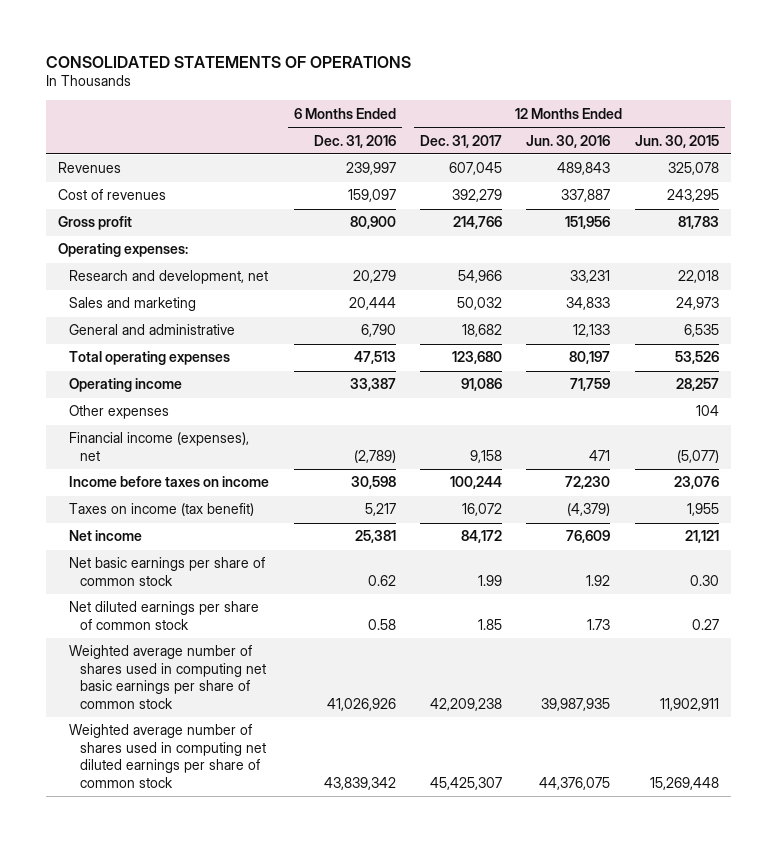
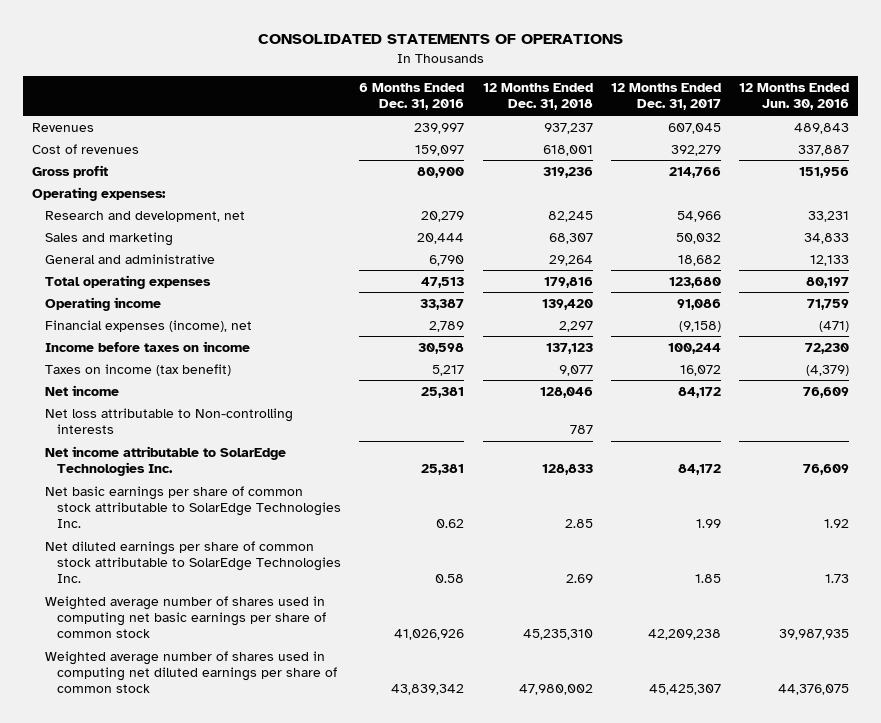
- | 6 Months Ended Dec. 31, 2016 | 12 Months Ended Dec. 31, 2017 | 12 Months Ended Jun. 30, 2016 | 12 Months Ended Jun. 30, 2015
+ | 6 Months Ended Dec. 31, 2016 | 12 Months Ended Dec. 31, 2018 | 12 Months Ended Dec. 31, 2017 | 12 Months Ended Jun. 30, 2016
- Other expenses | | | | 104
- Financial income (expenses), net | (2,789) | 9,158 | 471 | (5,077)
+ Financial expenses (income), net | 2,789 | 2,297 | (9,158) | (471)
- Net basic earnings per share of common stock | 0.62 | 1.99 | 1.92 | 0.30
- Net diluted earnings per share of common stock | 0.58 | 1.85 | 1.73 | 0.27
+ Net loss attributable to Non-controlling interests | | 787 | |
+ Net income attributable to SolarEdge Technologies Inc. | 25,381 | 128,833 | 84,172 | 76,609
+ Net basic earnings per share of common stock attributable to SolarEdge Technologies Inc. | 0.62 | 2.85 | 1.99 | 1.92
+ Net diluted earnings per share of common stock attributable to SolarEdge Technologies Inc. | 0.58 | 2.69 | 1.85 | 1.73

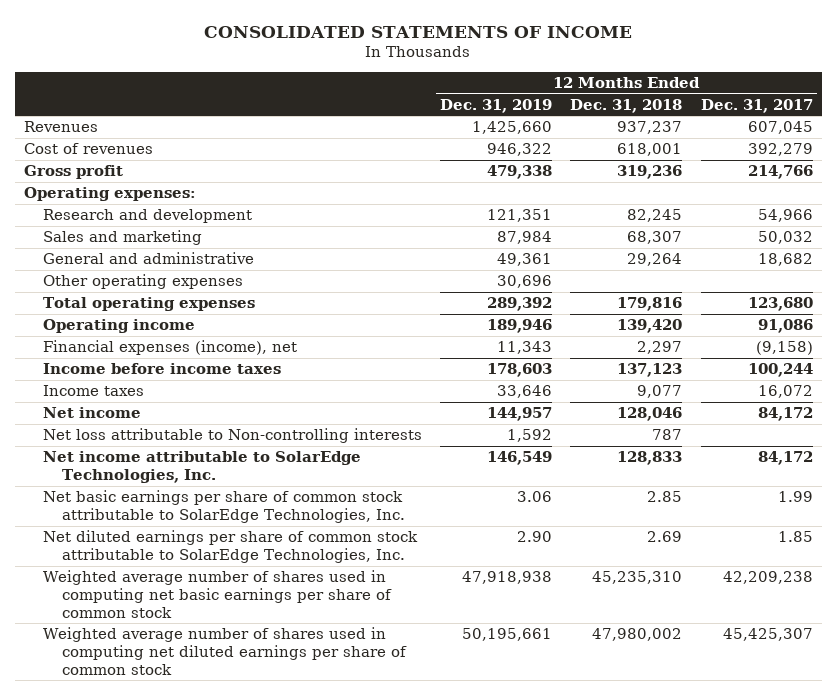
- CONSOLIDATED STATEMENTS OF OPERATIONS
+ CONSOLIDATED STATEMENTS OF INCOME
- | 6 Months Ended Dec. 31, 2016 | 12 Months Ended Dec. 31, 2018 | 12 Months Ended Dec. 31, 2017 | 12 Months Ended Jun. 30, 2016
+ | 12 Months Ended Dec. 31, 2019 | 12 Months Ended Dec. 31, 2018 | 12 Months Ended Dec. 31, 2017
- Research and development, net | 20,279 | 82,245 | 54,966 | 33,231
+ Research and development | 121,351 | 82,245 | 54,966
+ Other operating expenses | 30,696 | |
- Income before taxes on income | 30,598 | 137,123 | 100,244 | 72,230
- Taxes on income (tax benefit) | 5,217 | 9,077 | 16,072 | (4,379)
+ Income before income taxes | 178,603 | 137,123 | 100,244
+ Income taxes | 33,646 | 9,077 | 16,072
- Net income attributable to SolarEdge Technologies Inc. | 25,381 | 128,833 | 84,172 | 76,609
- Net basic earnings per share of common stock attributable to SolarEdge Technologies Inc. | 0.62 | 2.85 | 1.99 | 1.92
- Net diluted earnings per share of common stock attributable to SolarEdge Technologies Inc. | 0.58 | 2.69 | 1.85 | 1.73
+ Net income attributable to SolarEdge Technologies, Inc. | 146,549 | 128,833 | 84,172
+ Net basic earnings per share of common stock attributable to SolarEdge Technologies, Inc. | 3.06 | 2.85 | 1.99
+ Net diluted earnings per share of common stock attributable to SolarEdge Technologies, Inc. | 2.90 | 2.69 | 1.85

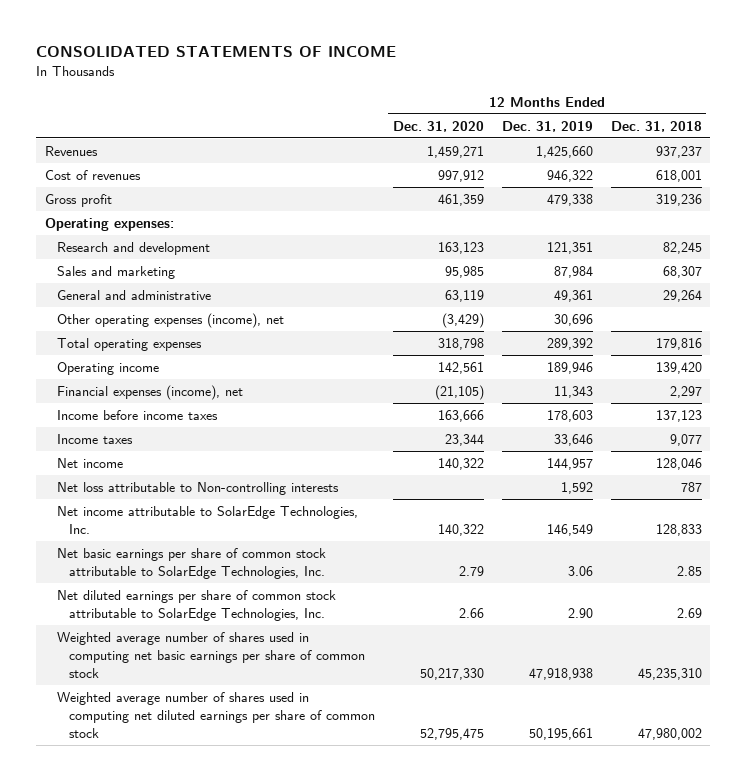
- | 12 Months Ended Dec. 31, 2019 | 12 Months Ended Dec. 31, 2018 | 12 Months Ended Dec. 31, 2017
+ | 12 Months Ended Dec. 31, 2020 | 12 Months Ended Dec. 31, 2019 | 12 Months Ended Dec. 31, 2018
- Other operating expenses | 30,696 | |
+ Other operating expenses (income), net | (3,429) | 30,696 |

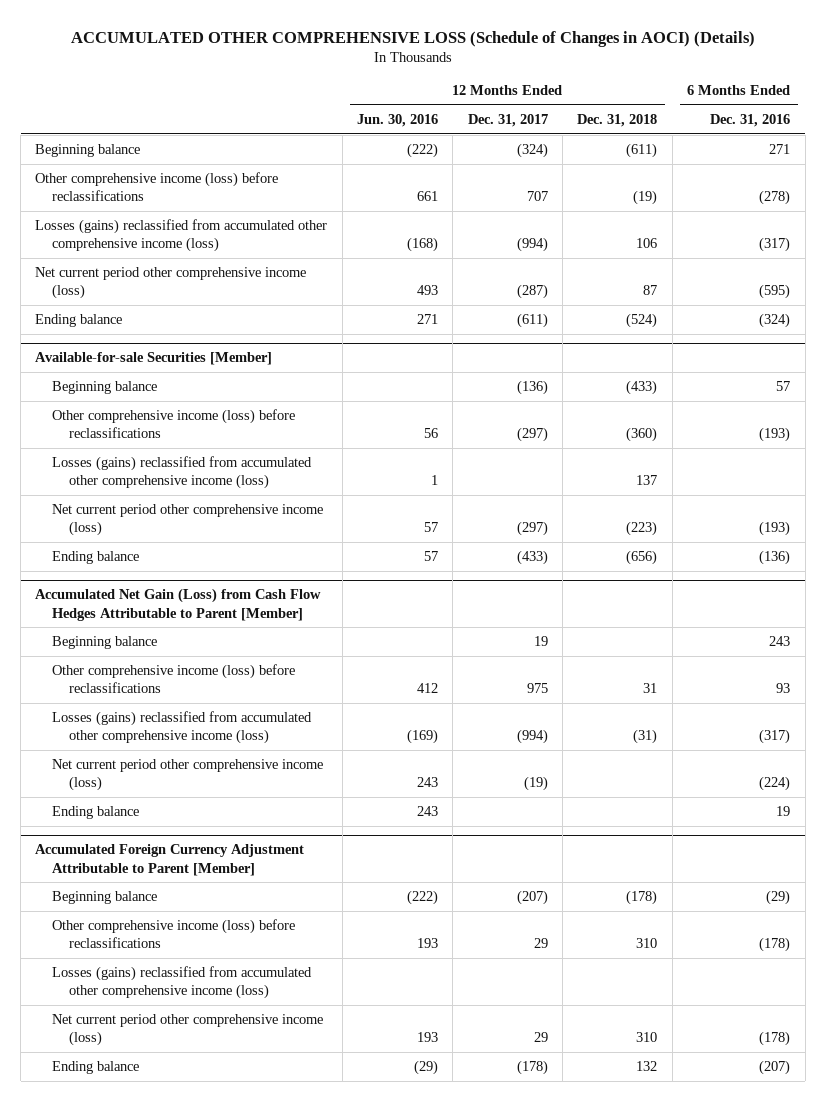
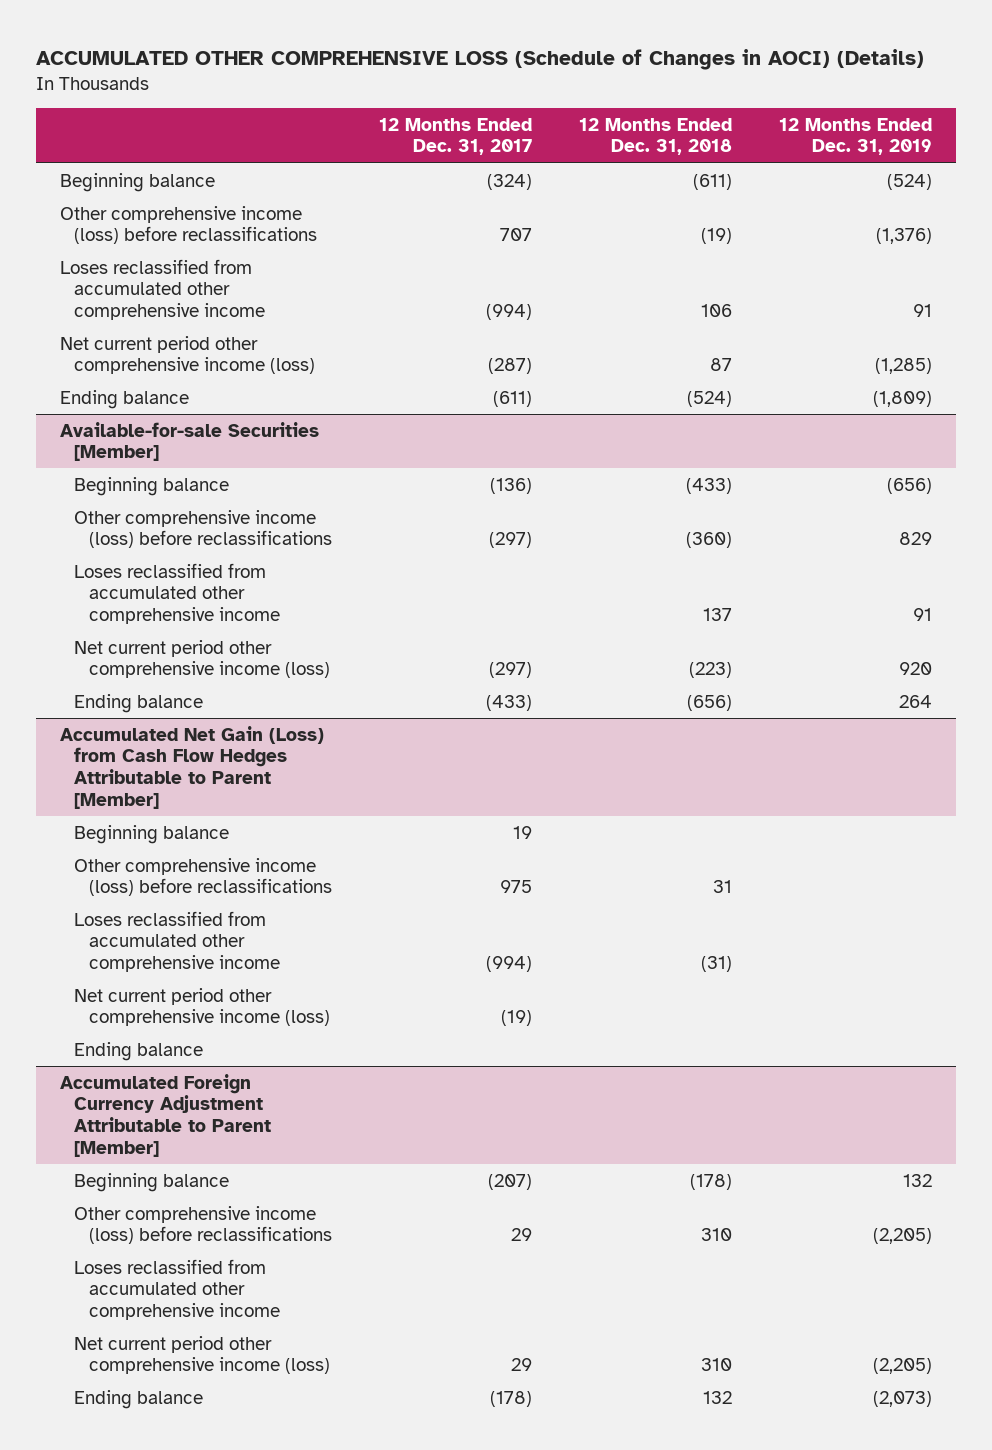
- | 12 Months Ended Jun. 30, 2016 | 12 Months Ended Dec. 31, 2017 | 12 Months Ended Dec. 31, 2018 | 6 Months Ended Dec. 31, 2016
+ | 12 Months Ended Dec. 31, 2017 | 12 Months Ended Dec. 31, 2018 | 12 Months Ended Dec. 31, 2019
- Losses (gains) reclassified from accumulated other comprehensive income (loss) | (168) | (994) | 106 | (317)
+ Loses reclassified from accumulated other comprehensive income | (994) | 106 | 91
@ Available-for-sale Securities [Member]
- Losses (gains) reclassified from accumulated other comprehensive income (loss) | 1 | | 137 |
+ Loses reclassified from accumulated other comprehensive income | | 137 | 91
@ Accumulated Net Gain (Loss) from Cash Flow Hedges Attributable to Parent [Member]
- Losses (gains) reclassified from accumulated other comprehensive income (loss) | (169) | (994) | (31) | (317)
+ Loses reclassified from accumulated other comprehensive income | (994) | (31) |
@ Accumulated Foreign Currency Adjustment Attributable to Parent [Member]
- Losses (gains) reclassified from accumulated other comprehensive income (loss)
+ Loses reclassified from accumulated other comprehensive income

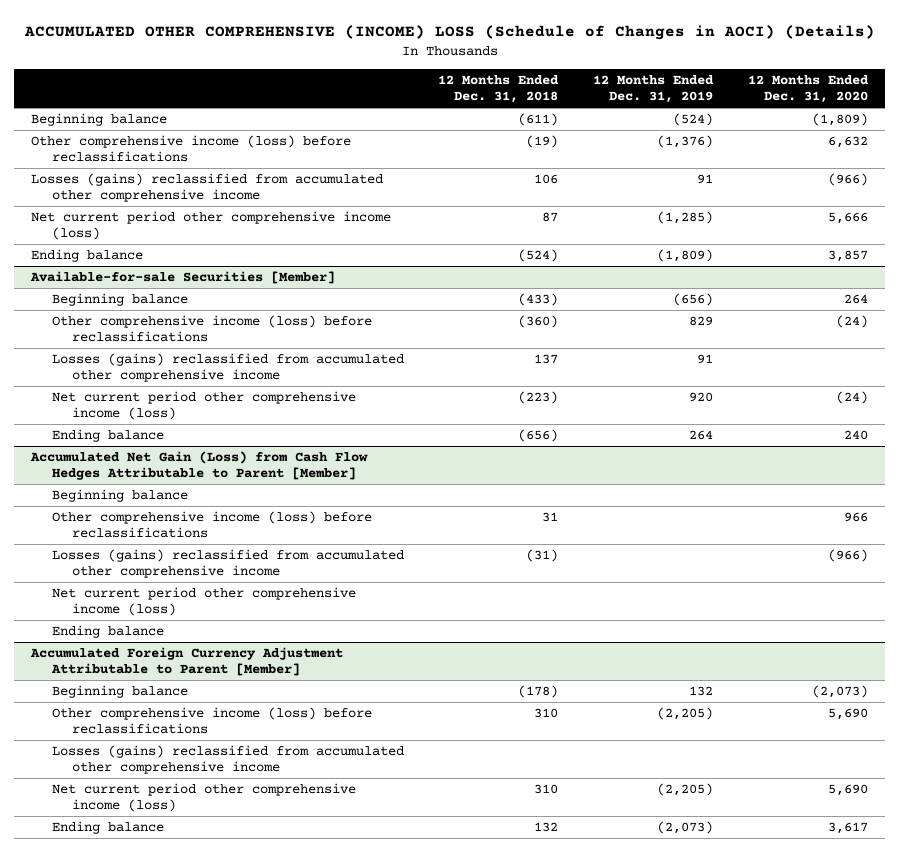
- ACCUMULATED OTHER COMPREHENSIVE LOSS (Schedule of Changes in AOCI) (Details)
+ ACCUMULATED OTHER COMPREHENSIVE (INCOME) LOSS (Schedule of Changes in AOCI) (Details)
- | 12 Months Ended Dec. 31, 2017 | 12 Months Ended Dec. 31, 2018 | 12 Months Ended Dec. 31, 2019
+ | 12 Months Ended Dec. 31, 2018 | 12 Months Ended Dec. 31, 2019 | 12 Months Ended Dec. 31, 2020
- Loses reclassified from accumulated other comprehensive income | (994) | 106 | 91
+ Losses (gains) reclassified from accumulated other comprehensive income | 106 | 91 | (966)
@ Available-for-sale Securities [Member]
- Loses reclassified from accumulated other comprehensive income | | 137 | 91
+ Losses (gains) reclassified from accumulated other comprehensive income | 137 | 91 |
@ Accumulated Net Gain (Loss) from Cash Flow Hedges Attributable to Parent [Member]
- Loses reclassified from accumulated other comprehensive income | (994) | (31) |
+ Losses (gains) reclassified from accumulated other comprehensive income | (31) | | (966)
@ Accumulated Foreign Currency Adjustment Attributable to Parent [Member]
- Loses reclassified from accumulated other comprehensive income
+ Losses (gains) reclassified from accumulated other comprehensive income

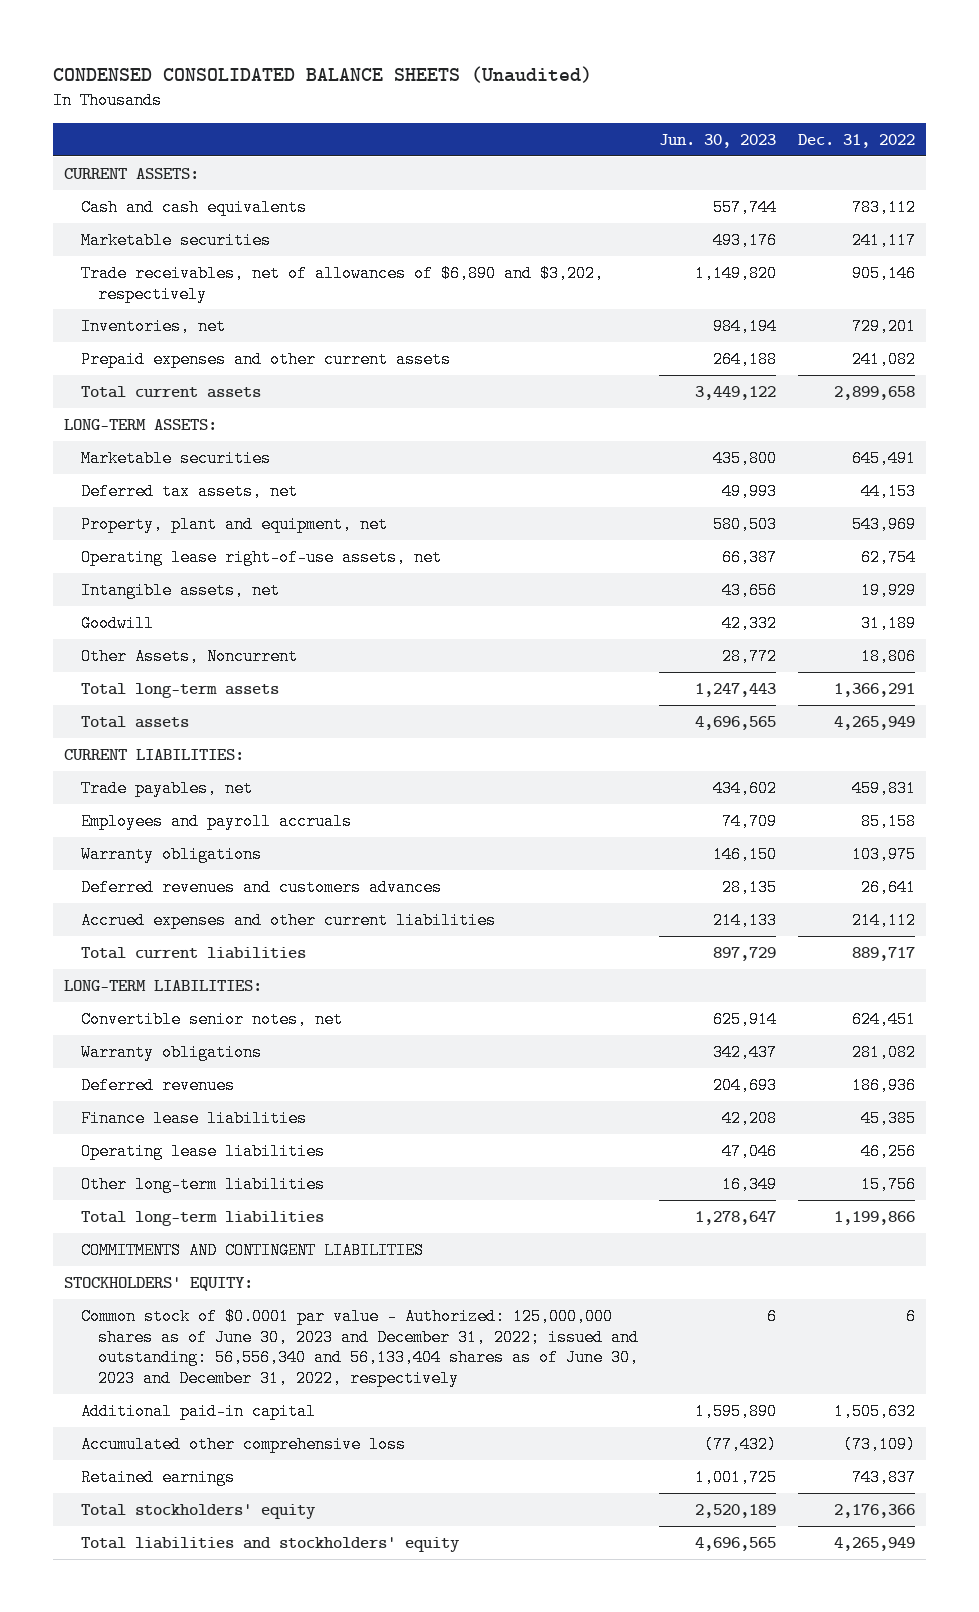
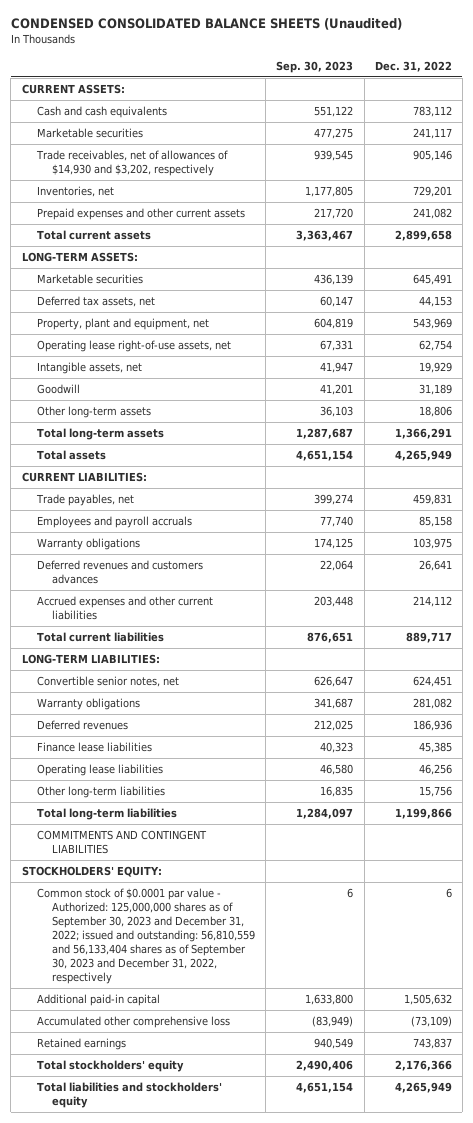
- | Jun. 30, 2023 | Dec. 31, 2022
+ | Sep. 30, 2023 | Dec. 31, 2022
- Trade receivables, net of allowances of $6,890 and $3,202, respectively | 1,149,820 | 905,146
+ Trade receivables, net of allowances of $14,930 and $3,202, respectively | 939,545 | 905,146
- Other Assets, Noncurrent | 28,772 | 18,806
+ Other long-term assets | 36,103 | 18,806
- Common stock of $0.0001 par value - Authorized: 125,000,000 shares as of June 30, 2023 and December 31, 2022; issued and outstanding: 56,556,340 and 56,133,404 shares as of June 30, 2023 and December 31, 2022, respectively | 6 | 6
+ Common stock of $0.0001 par value - Authorized: 125,000,000 shares as of September 30, 2023 and December 31, 2022; issued and outstanding: 56,810,559 and 56,133,404 shares as of September 30, 2023 and December 31, 2022, respectively | 6 | 6

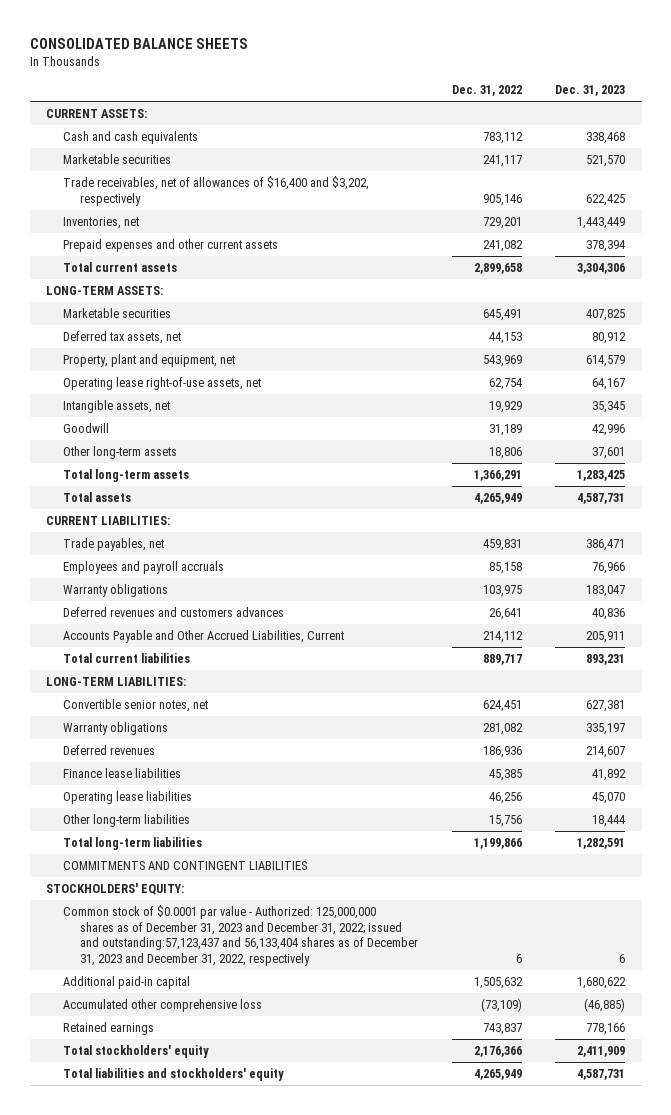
- CONDENSED CONSOLIDATED BALANCE SHEETS (Unaudited)
+ CONSOLIDATED BALANCE SHEETS
- | Sep. 30, 2023 | Dec. 31, 2022
+ | Dec. 31, 2022 | Dec. 31, 2023
- Trade receivables, net of allowances of $14,930 and $3,202, respectively | 939,545 | 905,146
+ Trade receivables, net of allowances of $16,400 and $3,202, respectively | 905,146 | 622,425
- Accrued expenses and other current liabilities | 203,448 | 214,112
+ Accounts Payable and Other Accrued Liabilities, Current | 214,112 | 205,911
- Common stock of $0.0001 par value - Authorized: 125,000,000 shares as of September 30, 2023 and December 31, 2022; issued and outstanding: 56,810,559 and 56,133,404 shares as of September 30, 2023 and December 31, 2022, respectively | 6 | 6
+ Common stock of $0.0001 par value - Authorized: 125,000,000 shares as of December 31, 2023 and December 31, 2022; issued and outstanding:57,123,437 and 56,133,404 shares as of December 31, 2023 and December 31, 2022, respectively | 6 | 6

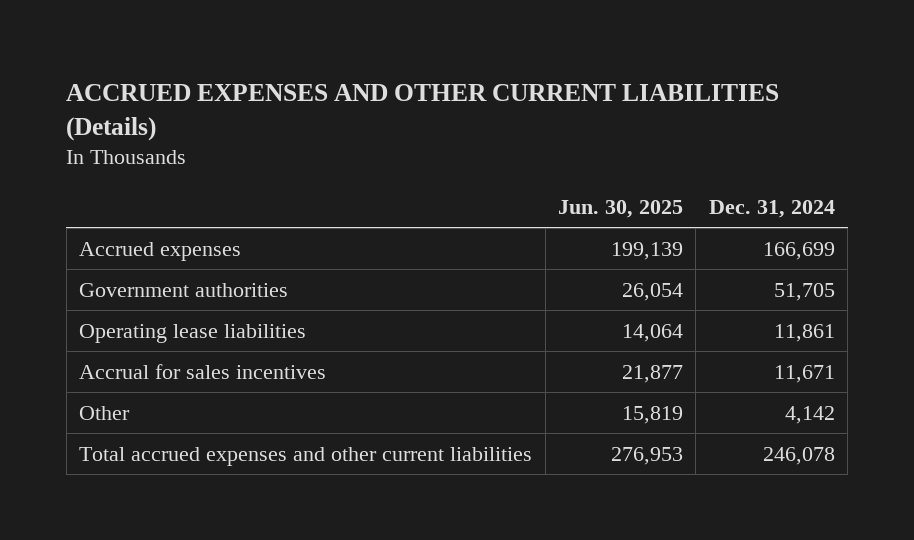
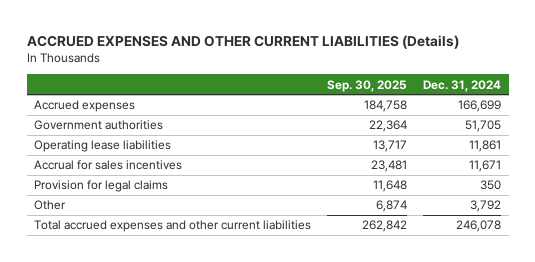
- | Jun. 30, 2025 | Dec. 31, 2024
+ | Sep. 30, 2025 | Dec. 31, 2024
- Other | 15,819 | 4,142
+ Provision for legal claims | 11,648 | 350
+ Other | 6,874 | 3,792

